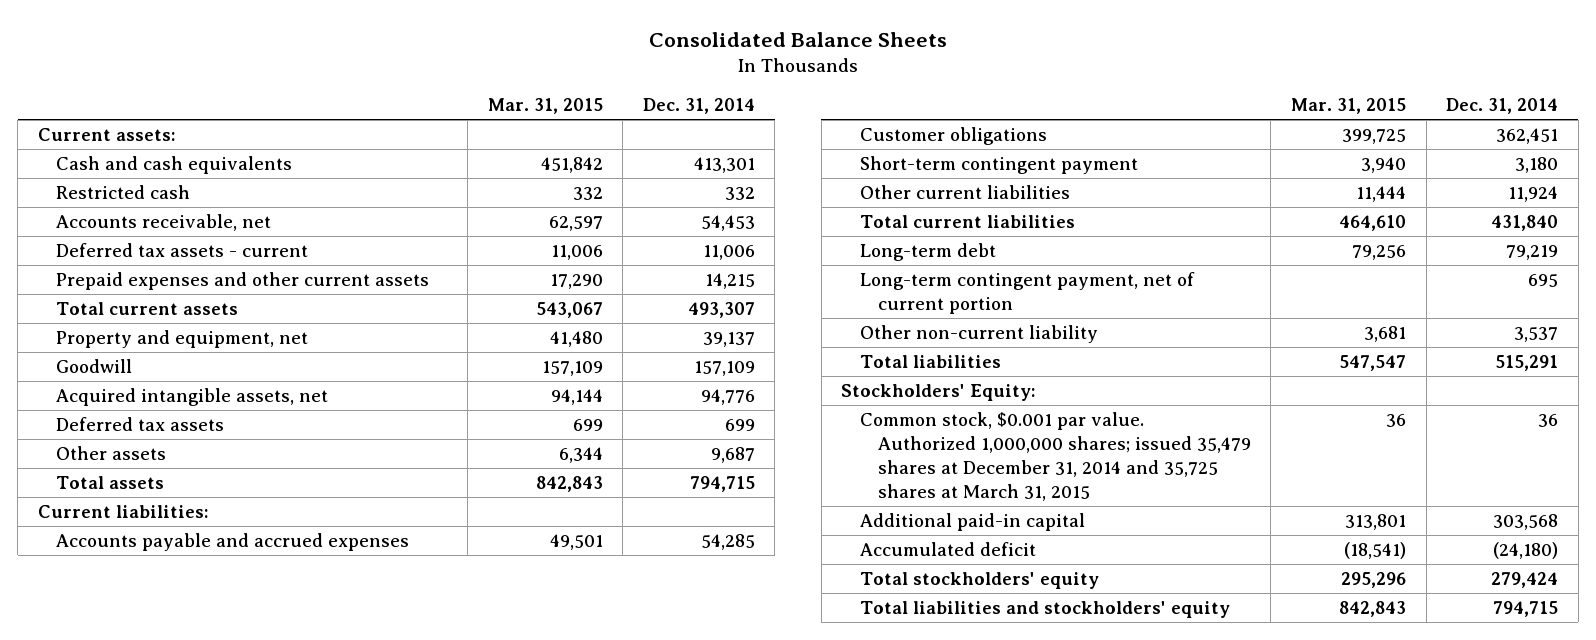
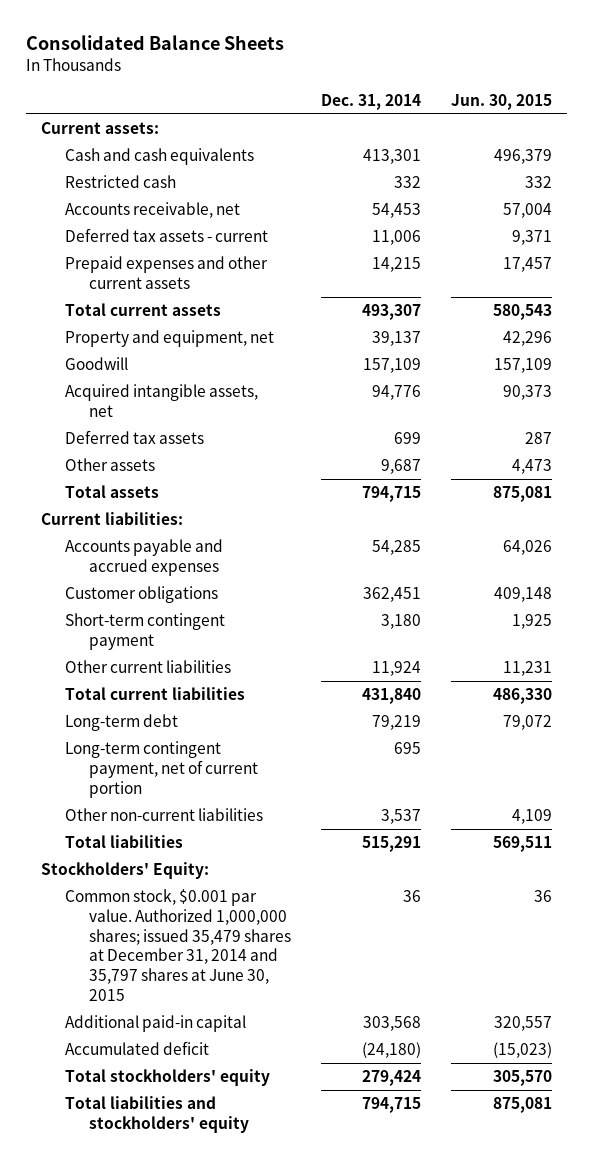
- | Mar. 31, 2015 | Dec. 31, 2014
+ | Dec. 31, 2014 | Jun. 30, 2015
- Other non-current liability | 3,681 | 3,537
+ Other non-current liabilities | 3,537 | 4,109
- Common stock, $0.001 par value. Authorized 1,000,000 shares; issued 35,479 shares at December 31, 2014 and 35,725 shares at March 31, 2015 | 36 | 36
+ Common stock, $0.001 par value. Authorized 1,000,000 shares; issued 35,479 shares at December 31, 2014 and 35,797 shares at June 30, 2015 | 36 | 36

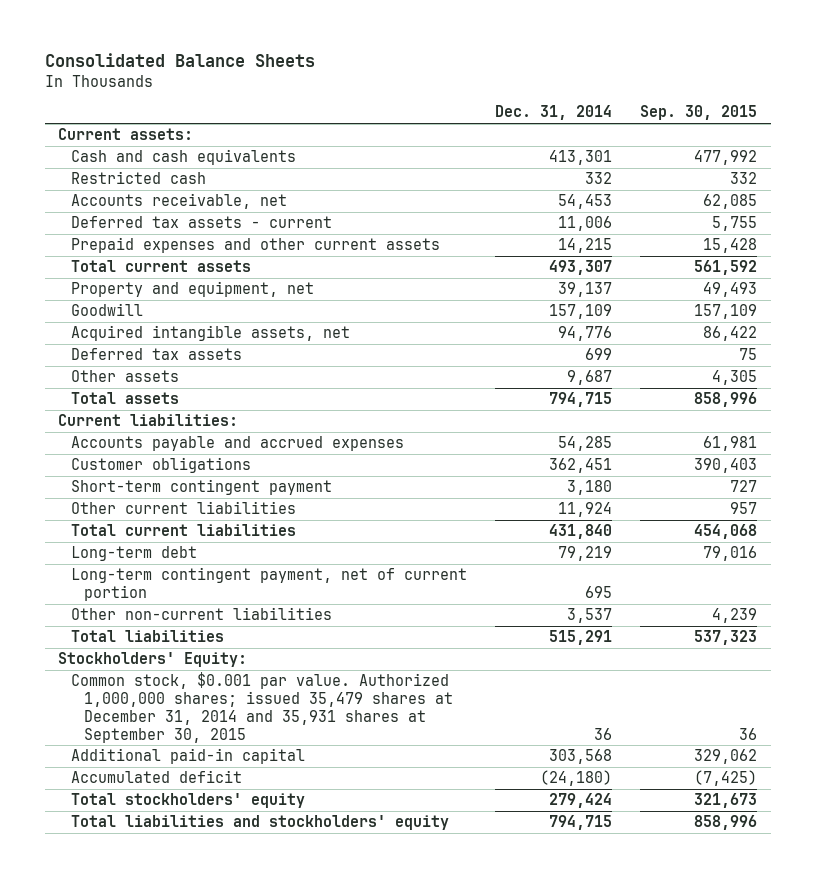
- | Dec. 31, 2014 | Jun. 30, 2015
+ | Dec. 31, 2014 | Sep. 30, 2015
- Common stock, $0.001 par value. Authorized 1,000,000 shares; issued 35,479 shares at December 31, 2014 and 35,797 shares at June 30, 2015 | 36 | 36
+ Common stock, $0.001 par value. Authorized 1,000,000 shares; issued 35,479 shares at December 31, 2014 and 35,931 shares at September 30, 2015 | 36 | 36

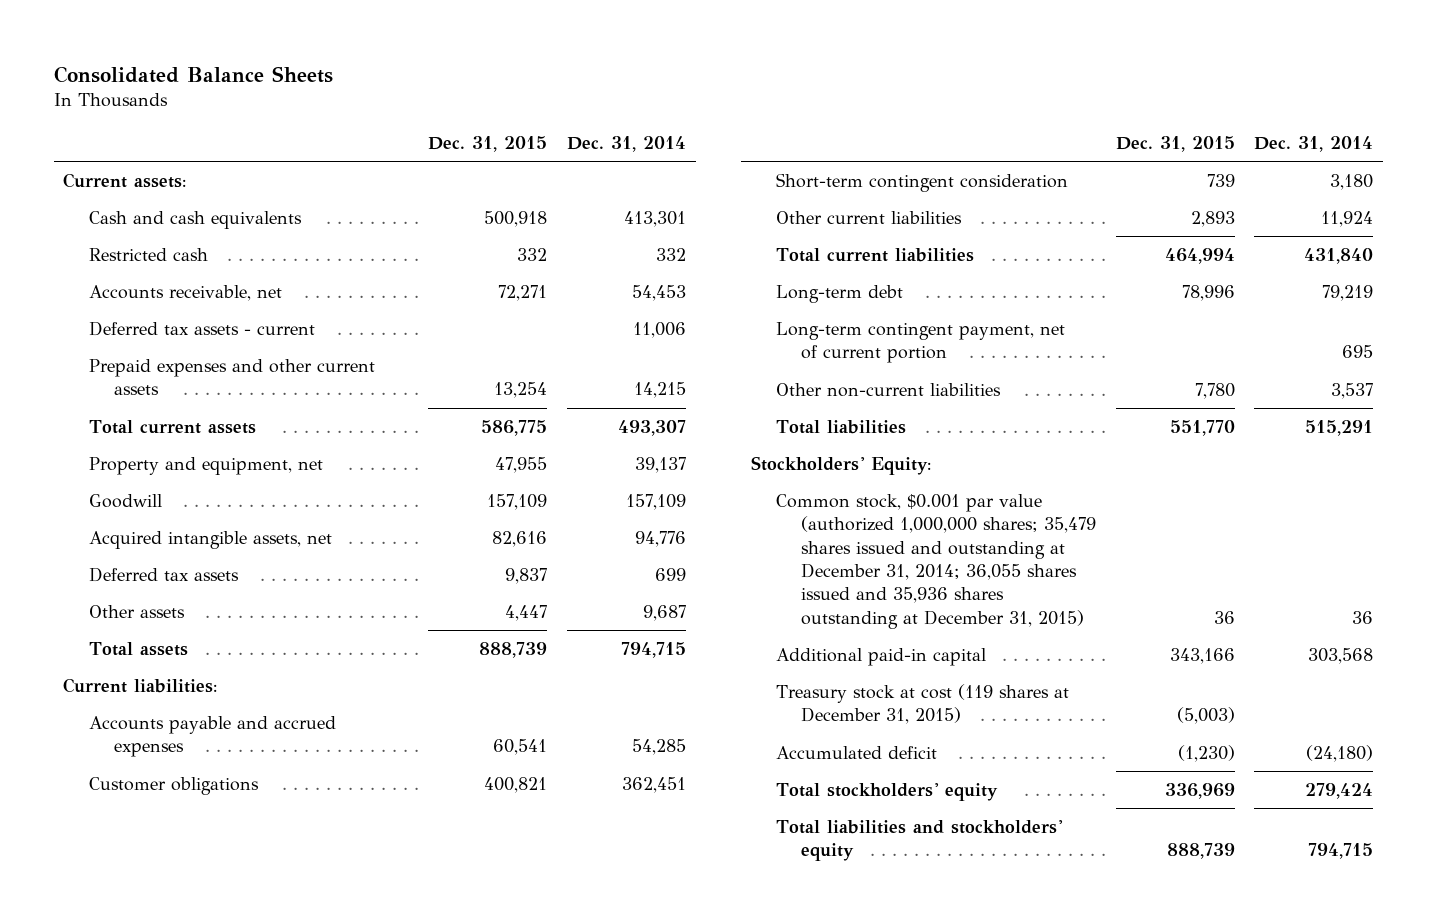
- | Dec. 31, 2014 | Sep. 30, 2015
+ | Dec. 31, 2015 | Dec. 31, 2014
- Short-term contingent payment | 3,180 | 727
+ Short-term contingent consideration | 739 | 3,180
- Common stock, $0.001 par value. Authorized 1,000,000 shares; issued 35,479 shares at December 31, 2014 and 35,931 shares at September 30, 2015 | 36 | 36
+ Common stock, $0.001 par value (authorized 1,000,000 shares; 35,479 shares issued and outstanding at December 31, 2014; 36,055 shares issued and 35,936 shares outstanding at December 31, 2015) | 36 | 36
+ Treasury stock at cost (119 shares at December 31, 2015) | (5,003) |

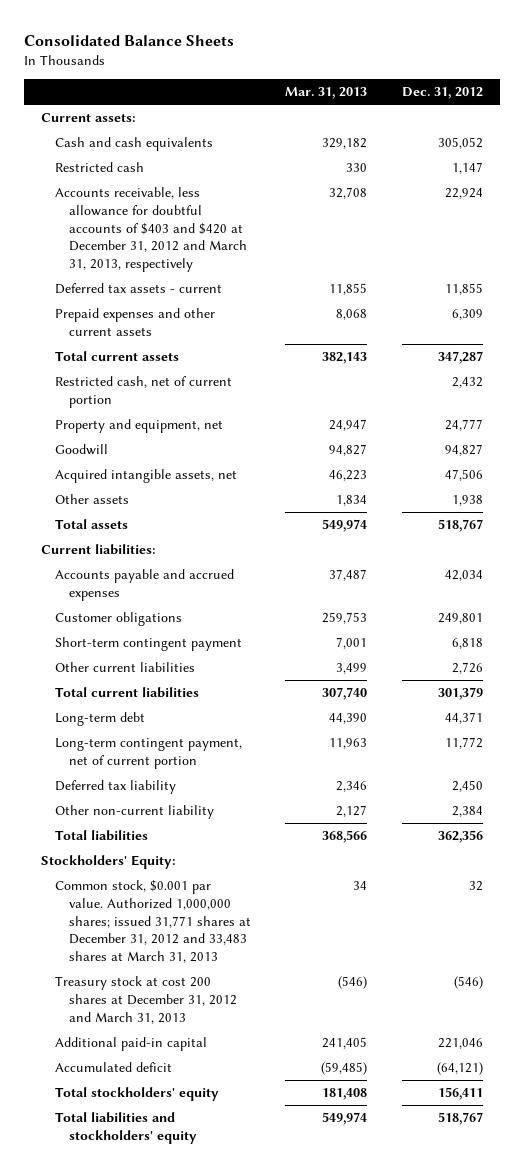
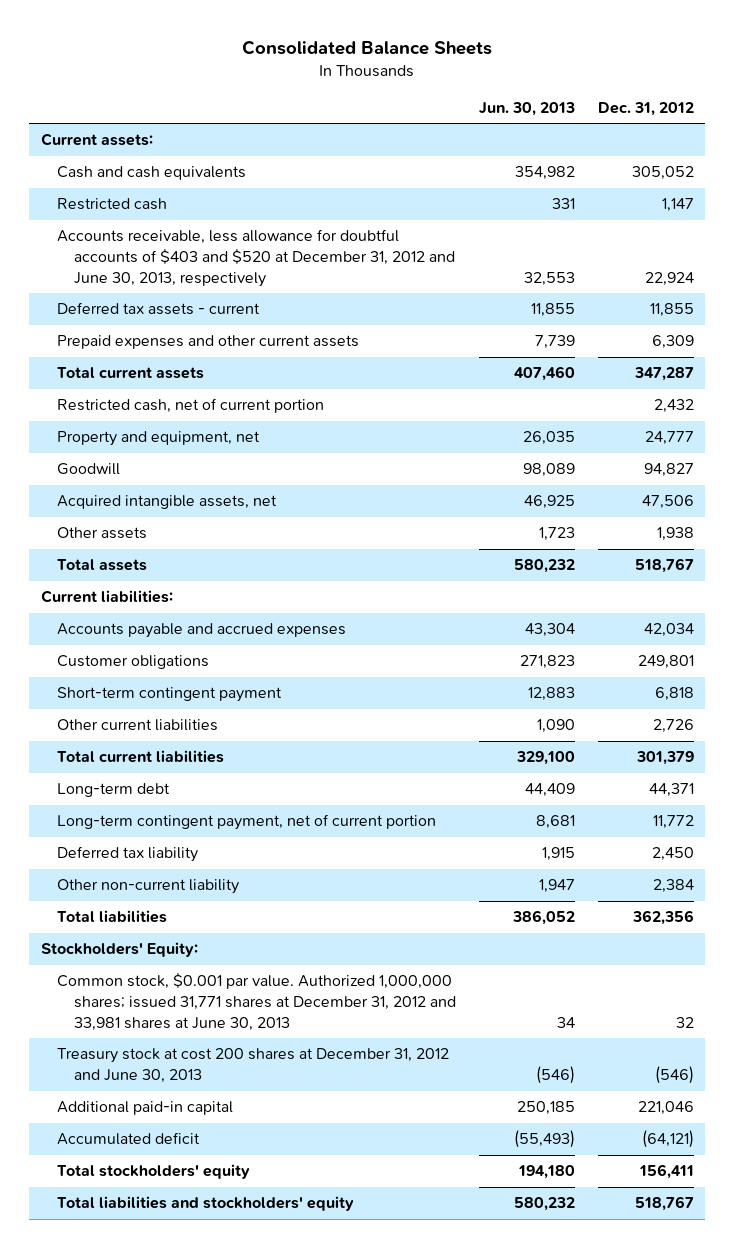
- | Mar. 31, 2013 | Dec. 31, 2012
+ | Jun. 30, 2013 | Dec. 31, 2012
- Accounts receivable, less allowance for doubtful accounts of $403 and $420 at December 31, 2012 and March 31, 2013, respectively | 32,708 | 22,924
+ Accounts receivable, less allowance for doubtful accounts of $403 and $520 at December 31, 2012 and June 30, 2013, respectively | 32,553 | 22,924
- Common stock, $0.001 par value. Authorized 1,000,000 shares; issued 31,771 shares at December 31, 2012 and 33,483 shares at March 31, 2013 | 34 | 32
- Treasury stock at cost 200 shares at December 31, 2012 and March 31, 2013 | (546) | (546)
+ Common stock, $0.001 par value. Authorized 1,000,000 shares; issued 31,771 shares at December 31, 2012 and 33,981 shares at June 30, 2013 | 34 | 32
+ Treasury stock at cost 200 shares at December 31, 2012 and June 30, 2013 | (546) | (546)

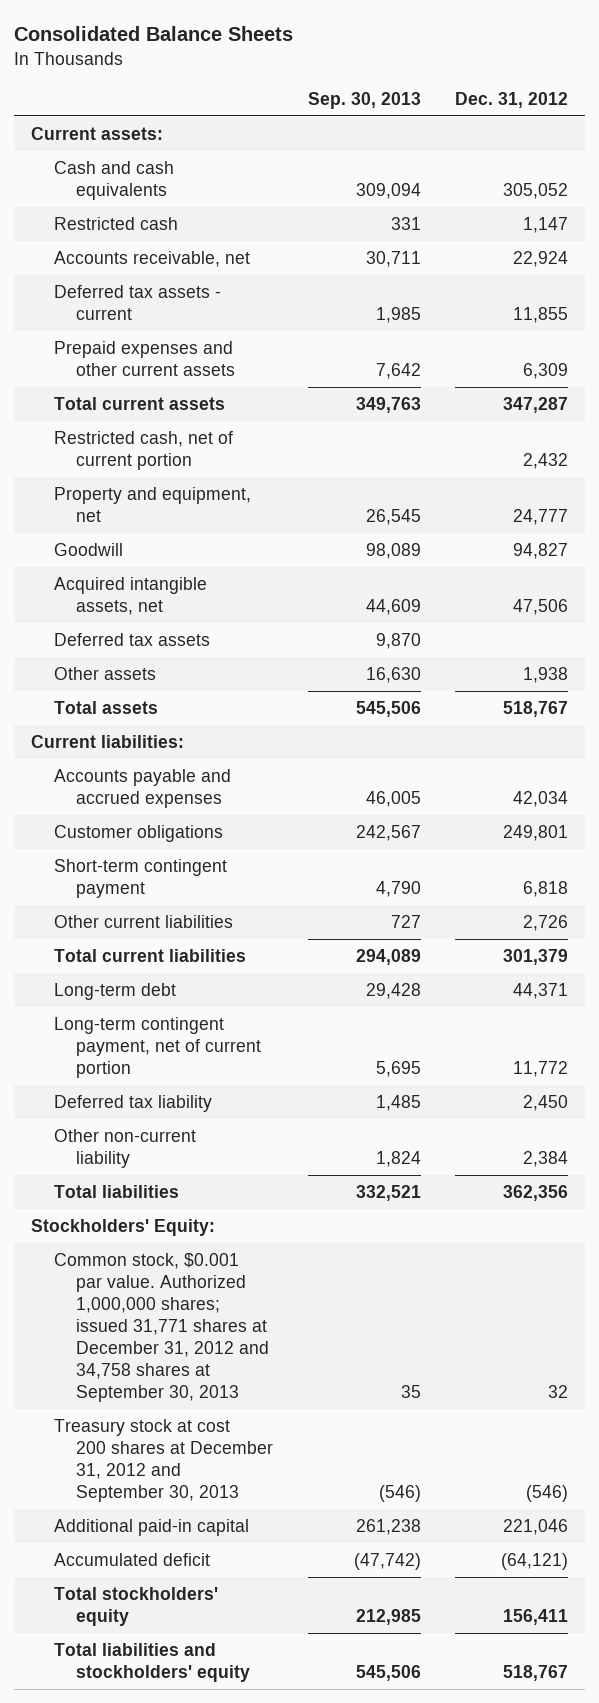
- | Jun. 30, 2013 | Dec. 31, 2012
+ | Sep. 30, 2013 | Dec. 31, 2012
- Accounts receivable, less allowance for doubtful accounts of $403 and $520 at December 31, 2012 and June 30, 2013, respectively | 32,553 | 22,924
+ Accounts receivable, net | 30,711 | 22,924
+ Deferred tax assets | 9,870 |
- Common stock, $0.001 par value. Authorized 1,000,000 shares; issued 31,771 shares at December 31, 2012 and 33,981 shares at June 30, 2013 | 34 | 32
- Treasury stock at cost 200 shares at December 31, 2012 and June 30, 2013 | (546) | (546)
+ Common stock, $0.001 par value. Authorized 1,000,000 shares; issued 31,771 shares at December 31, 2012 and 34,758 shares at September 30, 2013 | 35 | 32
+ Treasury stock at cost 200 shares at December 31, 2012 and September 30, 2013 | (546) | (546)

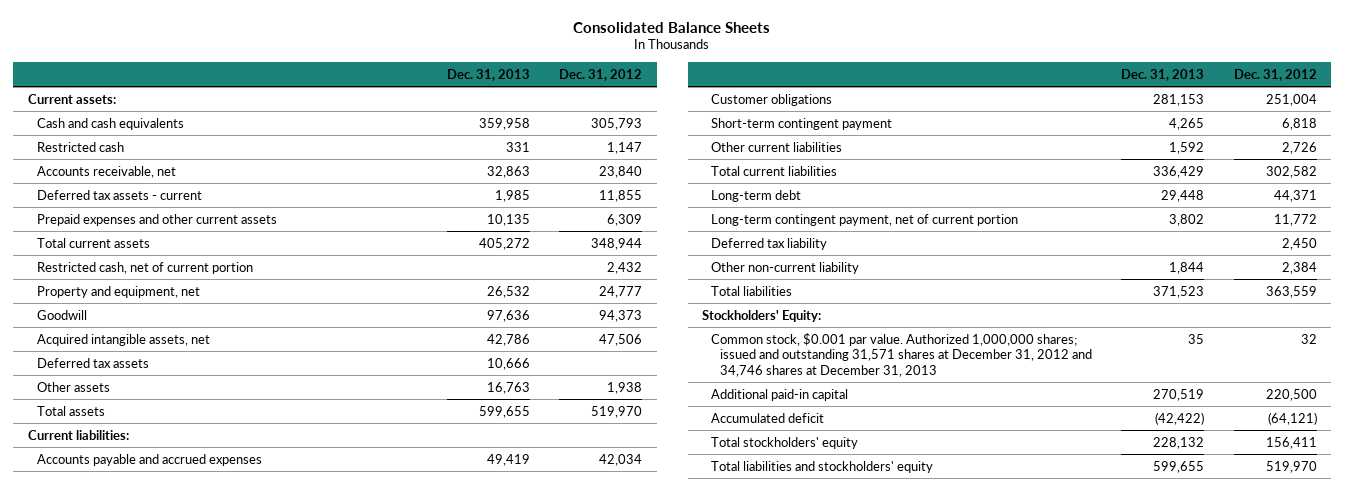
- | Sep. 30, 2013 | Dec. 31, 2012
+ | Dec. 31, 2013 | Dec. 31, 2012
- Cash and cash equivalents | 309,094 | 305,052
+ Cash and cash equivalents | 359,958 | 305,793
- Accounts receivable, net | 30,711 | 22,924
+ Accounts receivable, net | 32,863 | 23,840
- Total current assets | 349,763 | 347,287
+ Total current assets | 405,272 | 348,944
- Goodwill | 98,089 | 94,827
+ Goodwill | 97,636 | 94,373
- Total assets | 545,506 | 518,767
+ Total assets | 599,655 | 519,970
- Customer obligations | 242,567 | 249,801
+ Customer obligations | 281,153 | 251,004
- Total current liabilities | 294,089 | 301,379
+ Total current liabilities | 336,429 | 302,582
- Total liabilities | 332,521 | 362,356
+ Total liabilities | 371,523 | 363,559
- Common stock, $0.001 par value. Authorized 1,000,000 shares; issued 31,771 shares at December 31, 2012 and 34,758 shares at September 30, 2013 | 35 | 32
- Treasury stock at cost 200 shares at December 31, 2012 and September 30, 2013 | (546) | (546)
- Additional paid-in capital | 261,238 | 221,046
+ Common stock, $0.001 par value. Authorized 1,000,000 shares; issued and outstanding 31,571 shares at December 31, 2012 and 34,746 shares at December 31, 2013 | 35 | 32
+ Additional paid-in capital | 270,519 | 220,500
- Total liabilities and stockholders' equity | 545,506 | 518,767
+ Total liabilities and stockholders' equity | 599,655 | 519,970

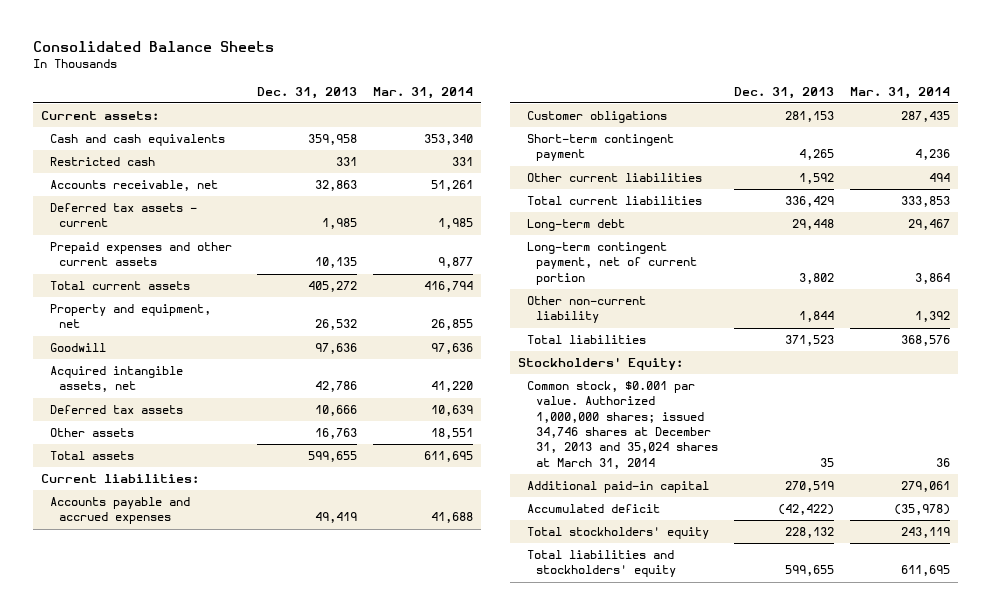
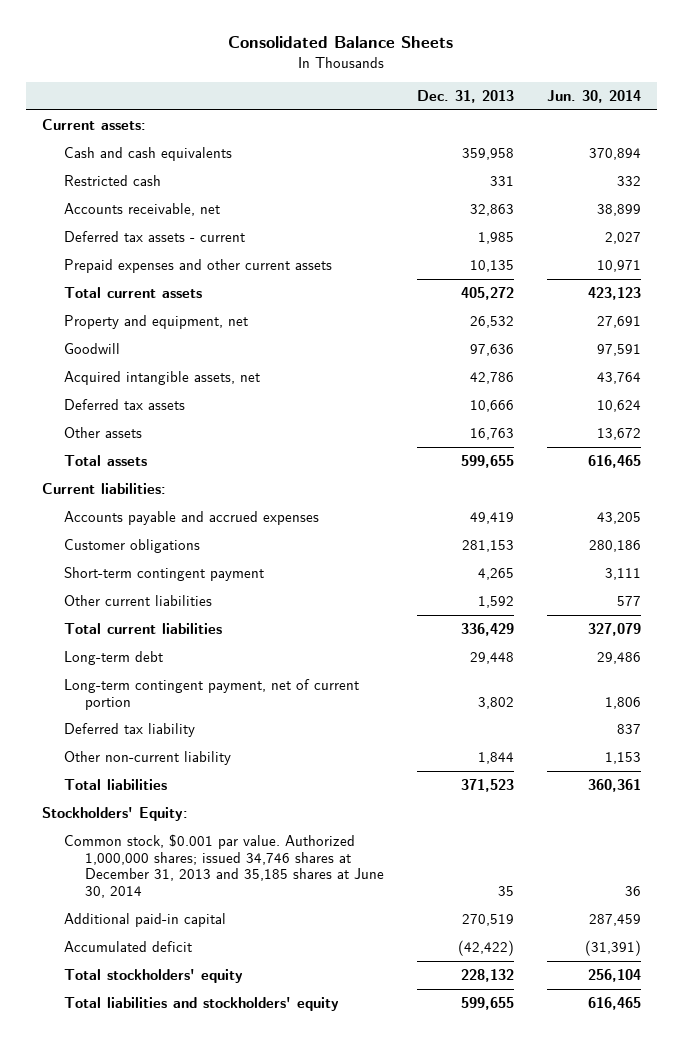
- | Dec. 31, 2013 | Mar. 31, 2014
+ | Dec. 31, 2013 | Jun. 30, 2014
+ Deferred tax liability | | 837
- Common stock, $0.001 par value. Authorized 1,000,000 shares; issued 34,746 shares at December 31, 2013 and 35,024 shares at March 31, 2014 | 35 | 36
+ Common stock, $0.001 par value. Authorized 1,000,000 shares; issued 34,746 shares at December 31, 2013 and 35,185 shares at June 30, 2014 | 35 | 36

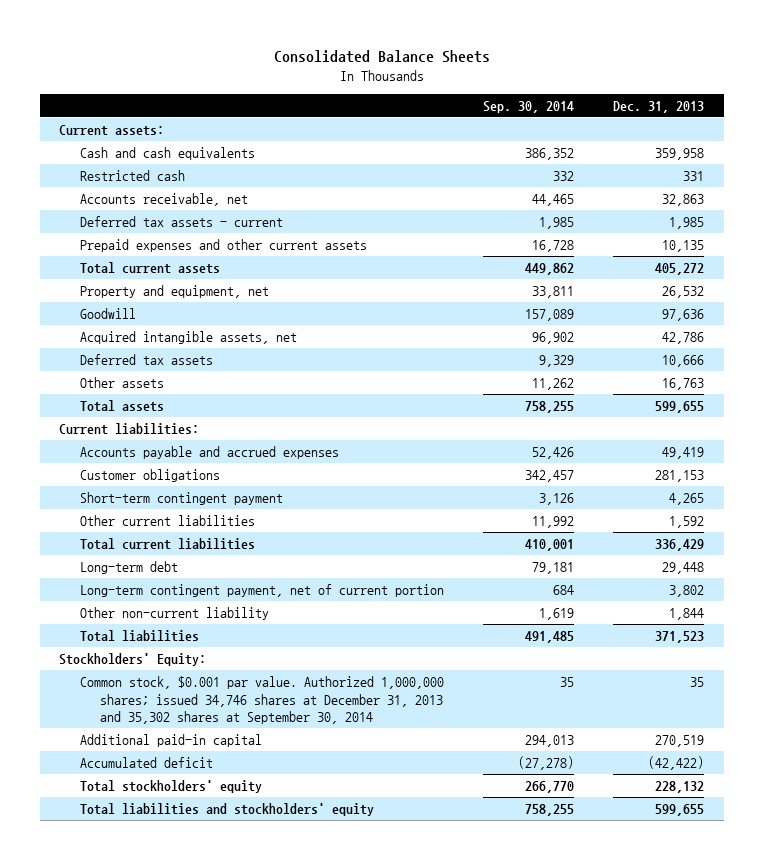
- | Dec. 31, 2013 | Jun. 30, 2014
+ | Sep. 30, 2014 | Dec. 31, 2013
- Deferred tax liability | | 837
- Common stock, $0.001 par value. Authorized 1,000,000 shares; issued 34,746 shares at December 31, 2013 and 35,185 shares at June 30, 2014 | 35 | 36
+ Common stock, $0.001 par value. Authorized 1,000,000 shares; issued 34,746 shares at December 31, 2013 and 35,302 shares at September 30, 2014 | 35 | 35

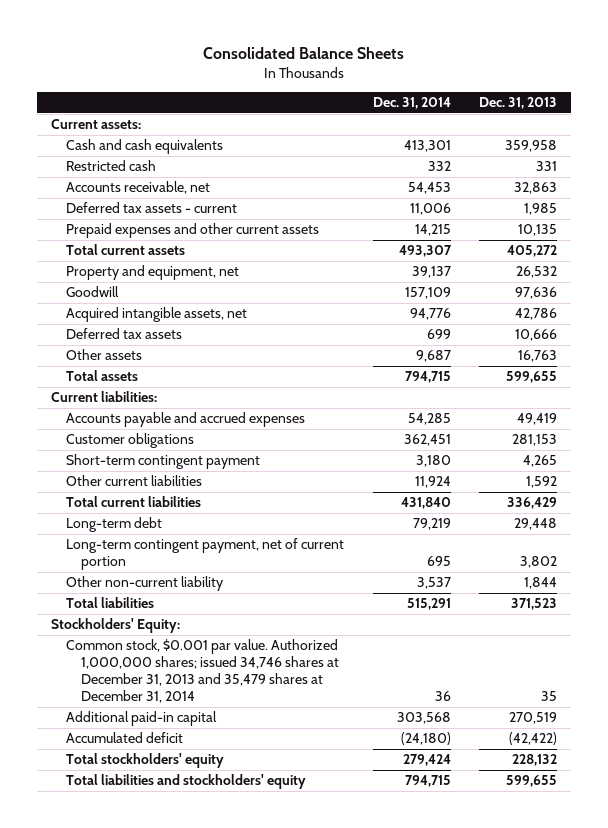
- | Sep. 30, 2014 | Dec. 31, 2013
+ | Dec. 31, 2014 | Dec. 31, 2013
- Common stock, $0.001 par value. Authorized 1,000,000 shares; issued 34,746 shares at December 31, 2013 and 35,302 shares at September 30, 2014 | 35 | 35
+ Common stock, $0.001 par value. Authorized 1,000,000 shares; issued 34,746 shares at December 31, 2013 and 35,479 shares at December 31, 2014 | 36 | 35

